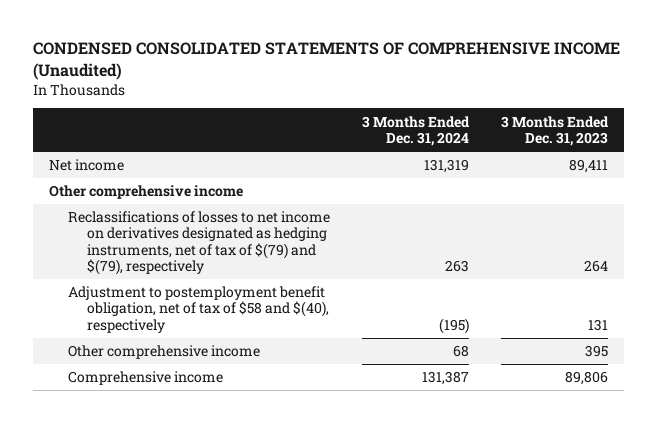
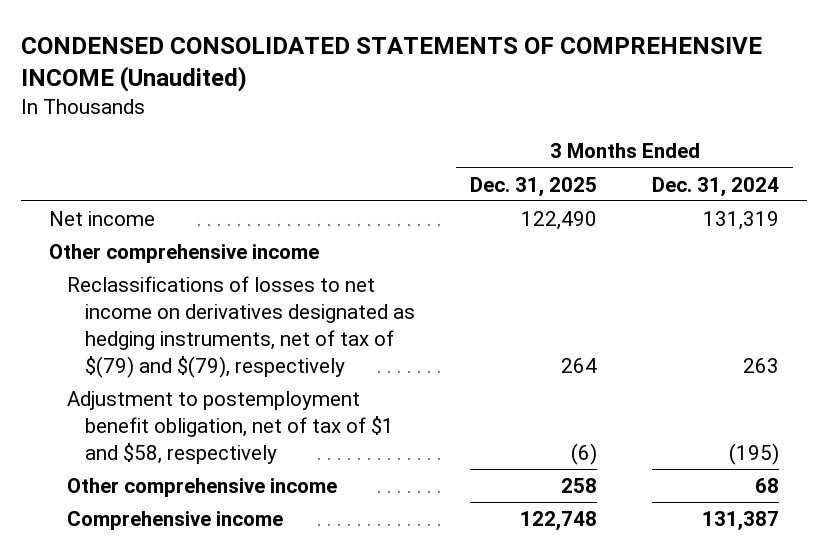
- | 3 Months Ended Dec. 31, 2024 | 3 Months Ended Dec. 31, 2023
+ | 3 Months Ended Dec. 31, 2025 | 3 Months Ended Dec. 31, 2024
- Adjustment to postemployment benefit obligation, net of tax of $58 and $(40), respectively | (195) | 131
+ Adjustment to postemployment benefit obligation, net of tax of $1 and $58, respectively | (6) | (195)

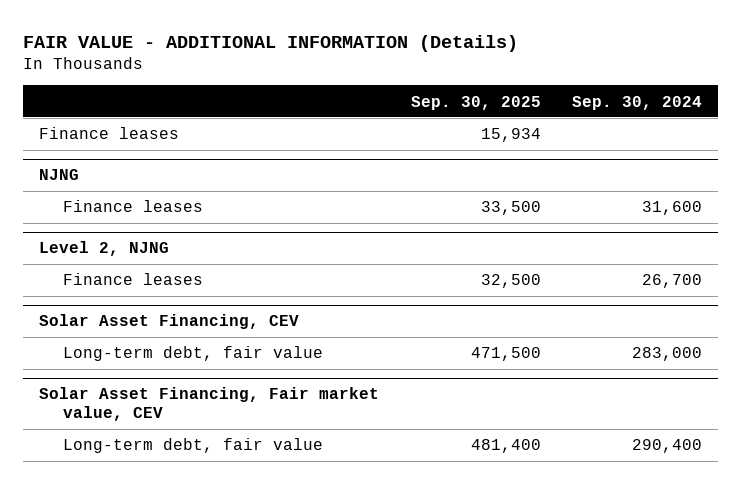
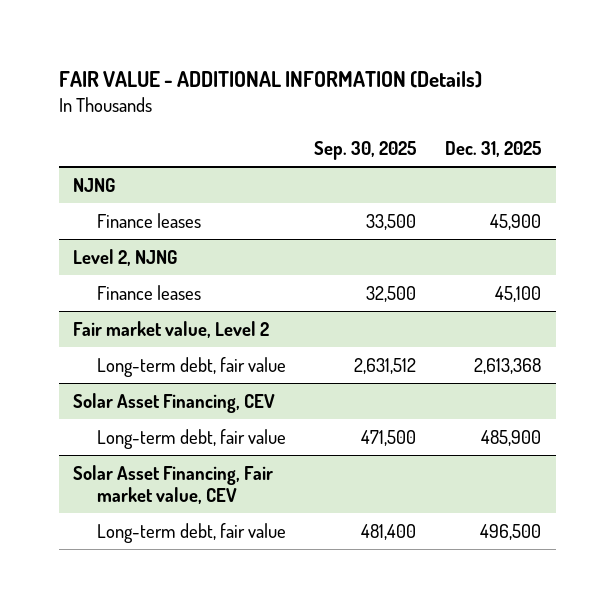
- | Sep. 30, 2025 | Sep. 30, 2024
+ | Sep. 30, 2025 | Dec. 31, 2025
- Finance leases | 15,934 |
+ Fair market value, Level 2
+ Long-term debt, fair value | 2,631,512 | 2,613,368

